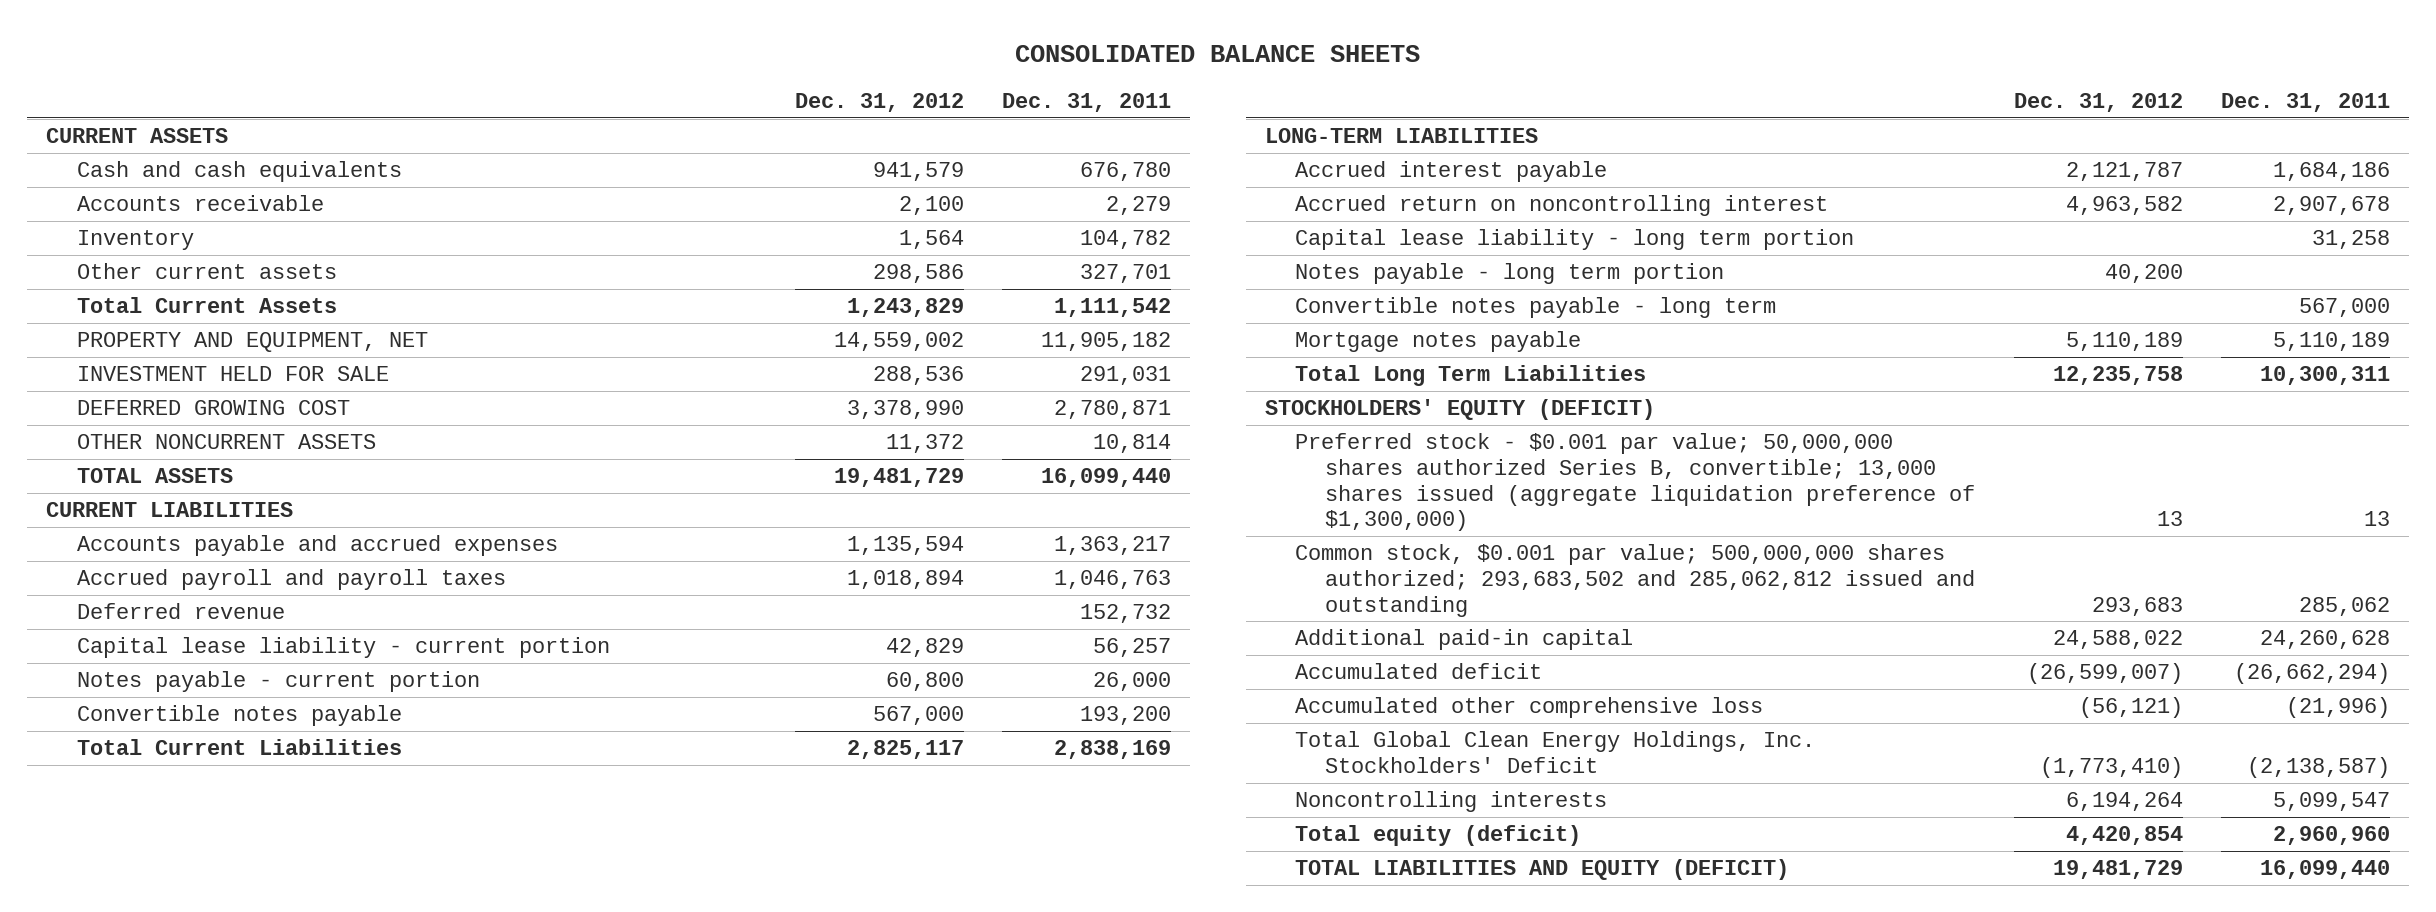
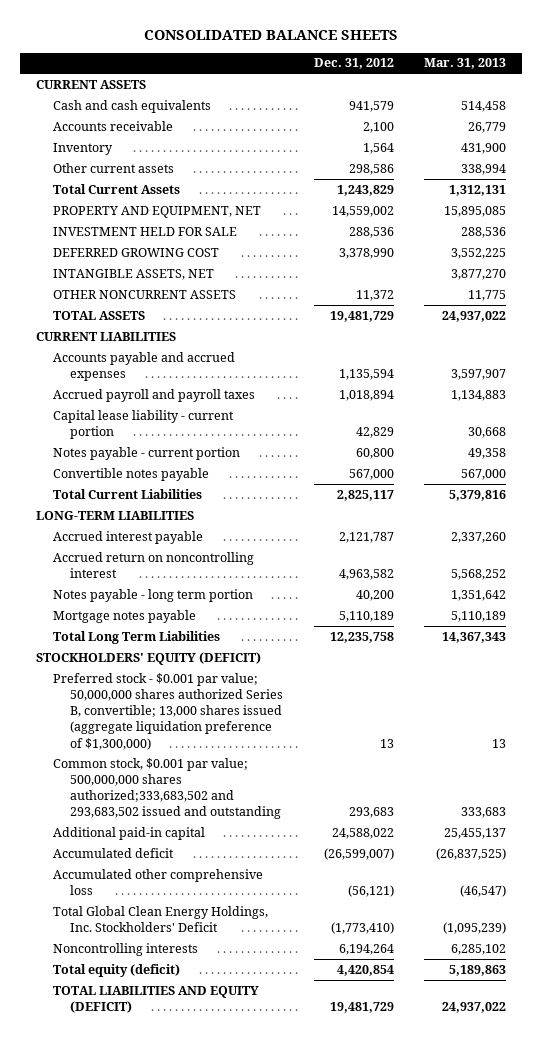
- | Dec. 31, 2012 | Dec. 31, 2011
+ | Dec. 31, 2012 | Mar. 31, 2013
+ INTANGIBLE ASSETS, NET | | 3,877,270
- Deferred revenue | | 152,732
- Capital lease liability - long term portion | | 31,258
- Convertible notes payable - long term | | 567,000
- Common stock, $0.001 par value; 500,000,000 shares authorized; 293,683,502 and 285,062,812 issued and outstanding | 293,683 | 285,062
+ Common stock, $0.001 par value; 500,000,000 shares authorized;333,683,502 and 293,683,502 issued and outstanding | 293,683 | 333,683

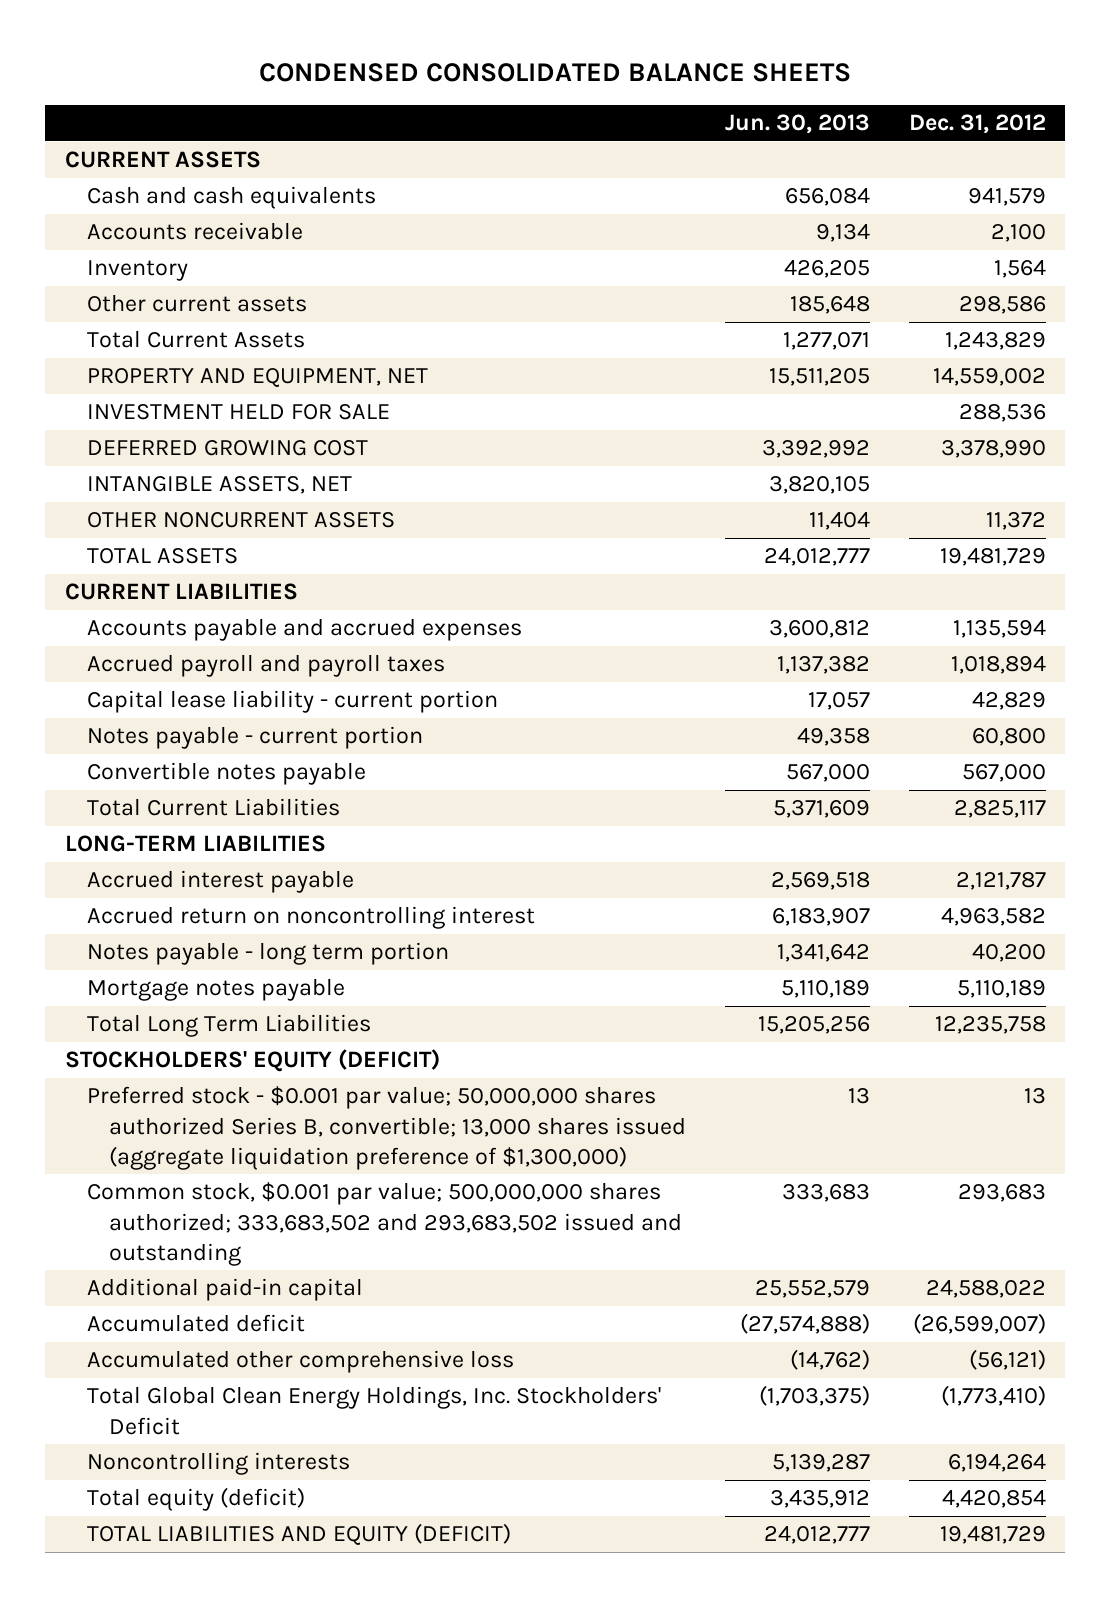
- CONSOLIDATED BALANCE SHEETS
+ CONDENSED CONSOLIDATED BALANCE SHEETS
- | Dec. 31, 2012 | Mar. 31, 2013
+ | Jun. 30, 2013 | Dec. 31, 2012
- Common stock, $0.001 par value; 500,000,000 shares authorized;333,683,502 and 293,683,502 issued and outstanding | 293,683 | 333,683
+ Common stock, $0.001 par value; 500,000,000 shares authorized; 333,683,502 and 293,683,502 issued and outstanding | 333,683 | 293,683

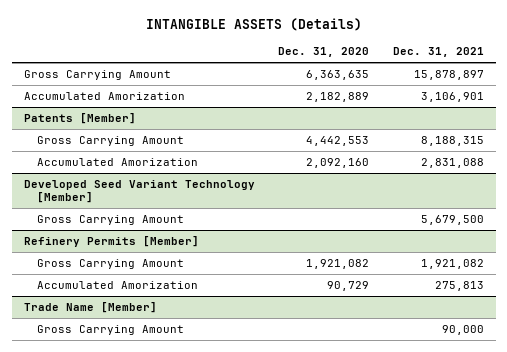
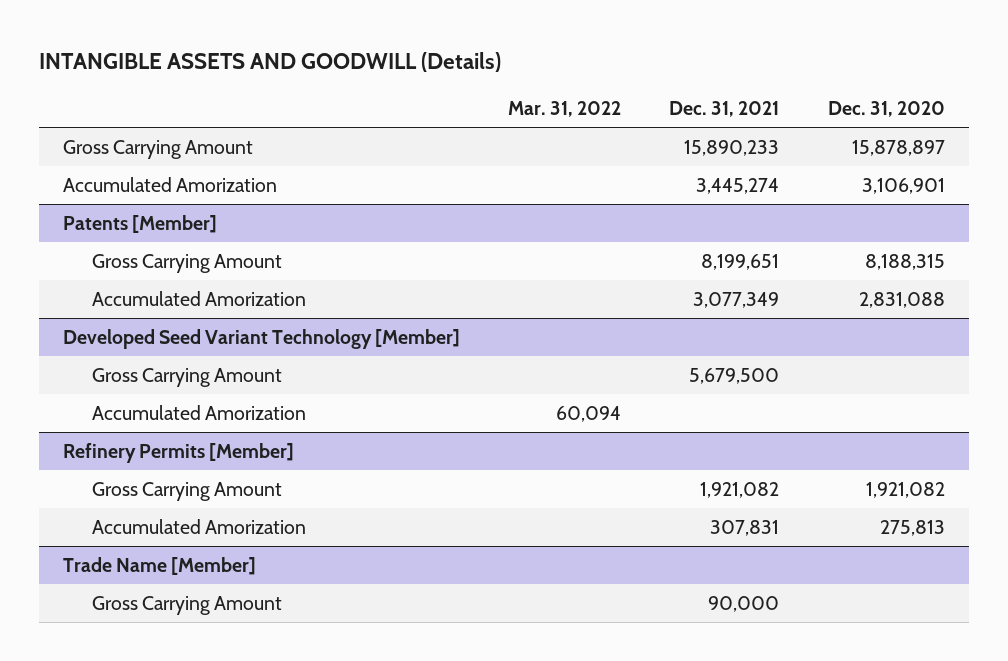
- INTANGIBLE ASSETS (Details)
+ INTANGIBLE ASSETS AND GOODWILL (Details)
- | Dec. 31, 2020 | Dec. 31, 2021
+ | Mar. 31, 2022 | Dec. 31, 2021 | Dec. 31, 2020
- Gross Carrying Amount | 6,363,635 | 15,878,897
- Accumulated Amorization | 2,182,889 | 3,106,901
+ Gross Carrying Amount | | 15,890,233 | 15,878,897
+ Accumulated Amorization | | 3,445,274 | 3,106,901
@ Patents [Member]
- Gross Carrying Amount | 4,442,553 | 8,188,315
- Accumulated Amorization | 2,092,160 | 2,831,088
+ Gross Carrying Amount | | 8,199,651 | 8,188,315
+ Accumulated Amorization | | 3,077,349 | 2,831,088
@ Developed Seed Variant Technology [Member]
+ Accumulated Amorization | 60,094 | |
@ Refinery Permits [Member]
- Accumulated Amorization | 90,729 | 275,813
+ Accumulated Amorization | | 307,831 | 275,813

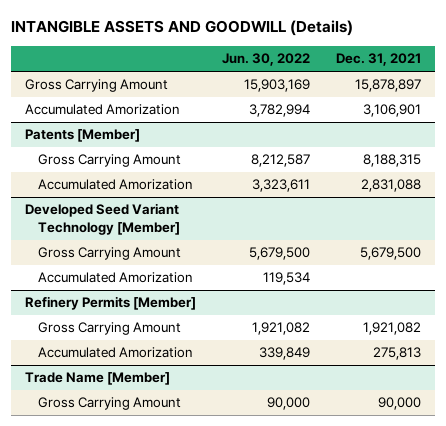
- | Mar. 31, 2022 | Dec. 31, 2021 | Dec. 31, 2020
+ | Jun. 30, 2022 | Dec. 31, 2021
- Gross Carrying Amount | | 15,890,233 | 15,878,897
- Accumulated Amorization | | 3,445,274 | 3,106,901
+ Gross Carrying Amount | 15,903,169 | 15,878,897
+ Accumulated Amorization | 3,782,994 | 3,106,901
@ Patents [Member]
- Gross Carrying Amount | | 8,199,651 | 8,188,315
- Accumulated Amorization | | 3,077,349 | 2,831,088
+ Gross Carrying Amount | 8,212,587 | 8,188,315
+ Accumulated Amorization | 3,323,611 | 2,831,088
@ Refinery Permits [Member]
- Accumulated Amorization | | 307,831 | 275,813
+ Accumulated Amorization | 339,849 | 275,813

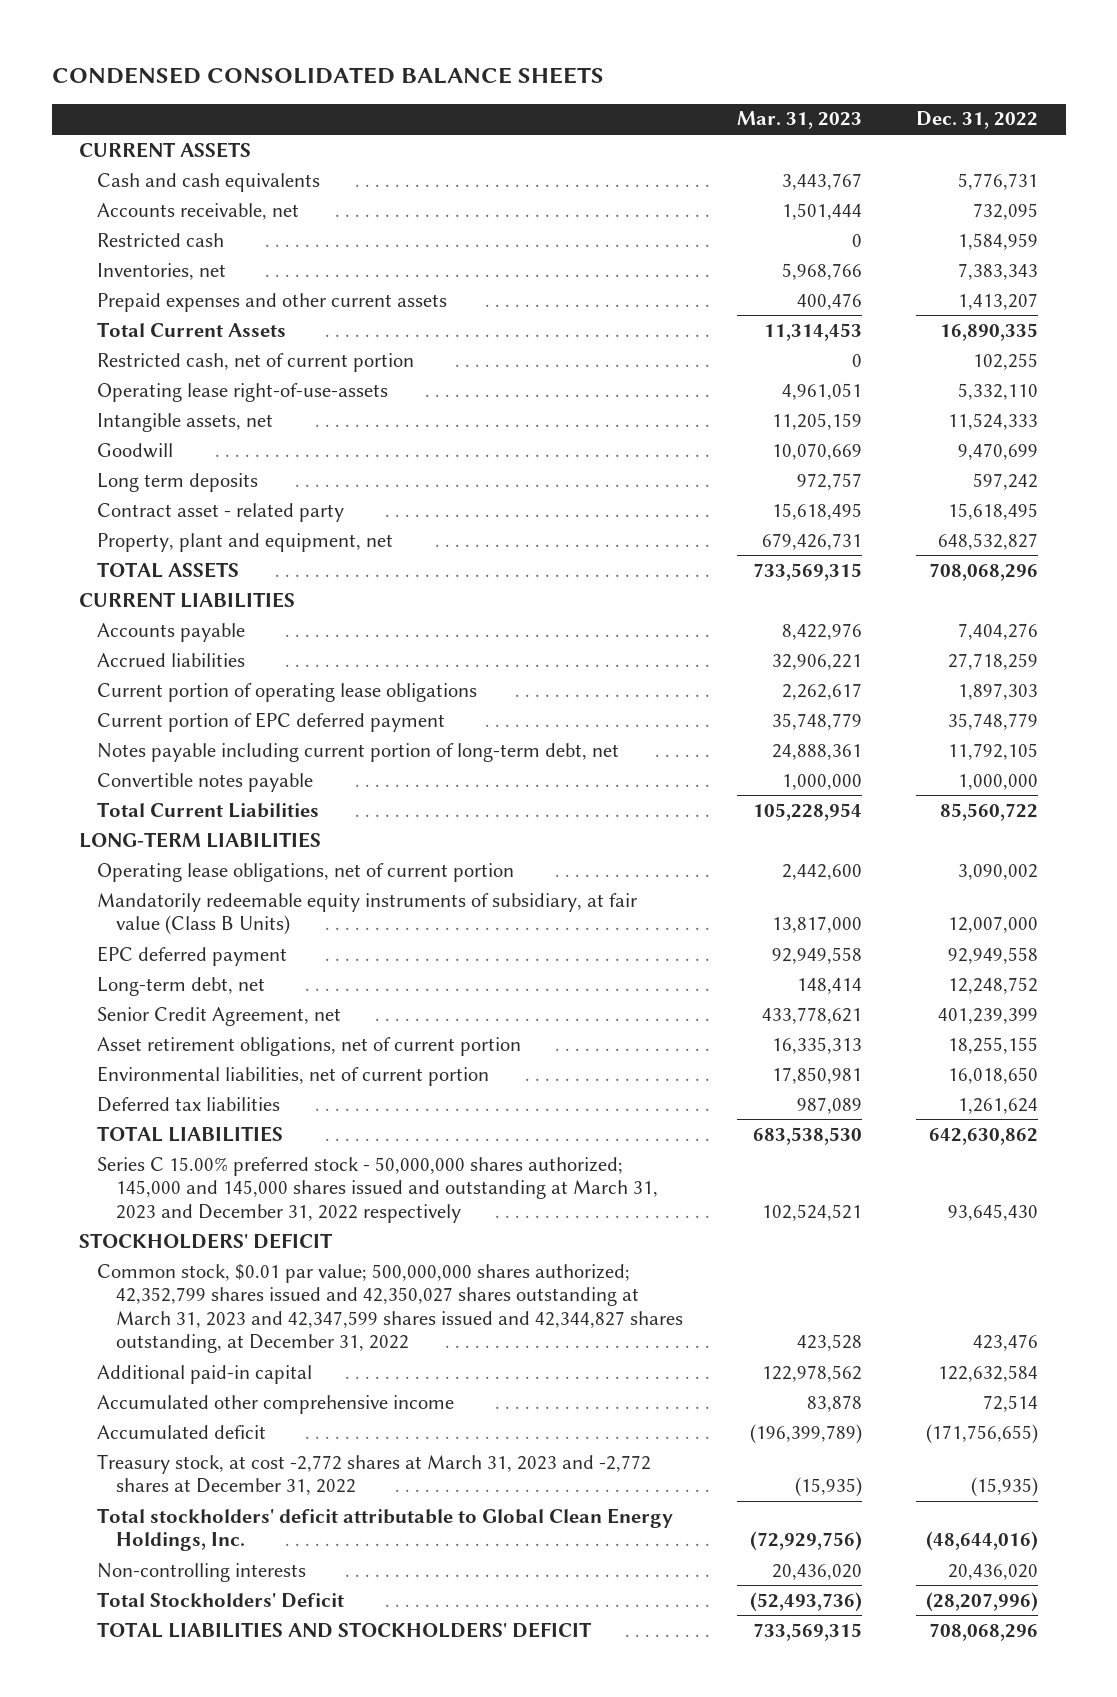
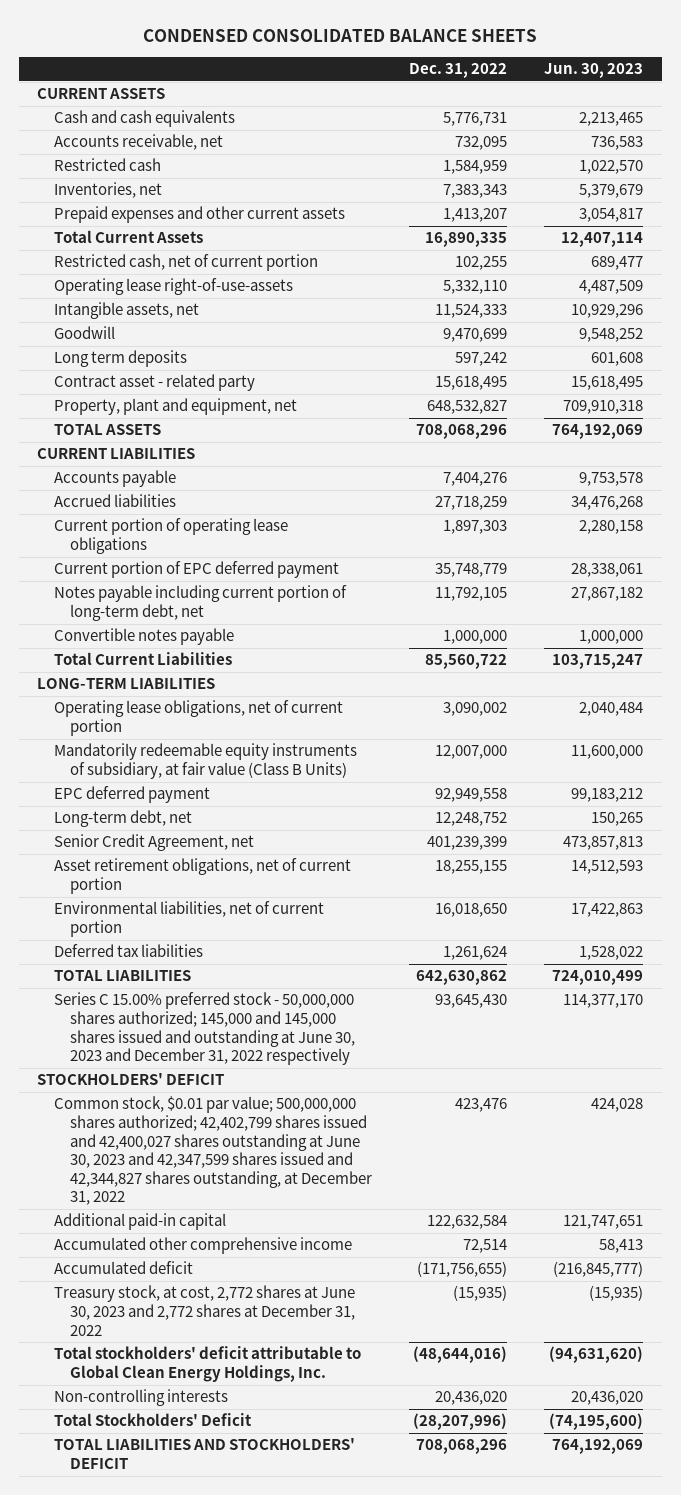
- | Mar. 31, 2023 | Dec. 31, 2022
+ | Dec. 31, 2022 | Jun. 30, 2023
- Series C 15.00% preferred stock - 50,000,000 shares authorized; 145,000 and 145,000 shares issued and outstanding at March 31, 2023 and December 31, 2022 respectively | 102,524,521 | 93,645,430
+ Series C 15.00% preferred stock - 50,000,000 shares authorized; 145,000 and 145,000 shares issued and outstanding at June 30, 2023 and December 31, 2022 respectively | 93,645,430 | 114,377,170
- Common stock, $0.01 par value; 500,000,000 shares authorized; 42,352,799 shares issued and 42,350,027 shares outstanding at March 31, 2023 and 42,347,599 shares issued and 42,344,827 shares outstanding, at December 31, 2022 | 423,528 | 423,476
+ Common stock, $0.01 par value; 500,000,000 shares authorized; 42,402,799 shares issued and 42,400,027 shares outstanding at June 30, 2023 and 42,347,599 shares issued and 42,344,827 shares outstanding, at December 31, 2022 | 423,476 | 424,028
- Treasury stock, at cost -2,772 shares at March 31, 2023 and -2,772 shares at December 31, 2022 | (15,935) | (15,935)
+ Treasury stock, at cost, 2,772 shares at June 30, 2023 and 2,772 shares at December 31, 2022 | (15,935) | (15,935)

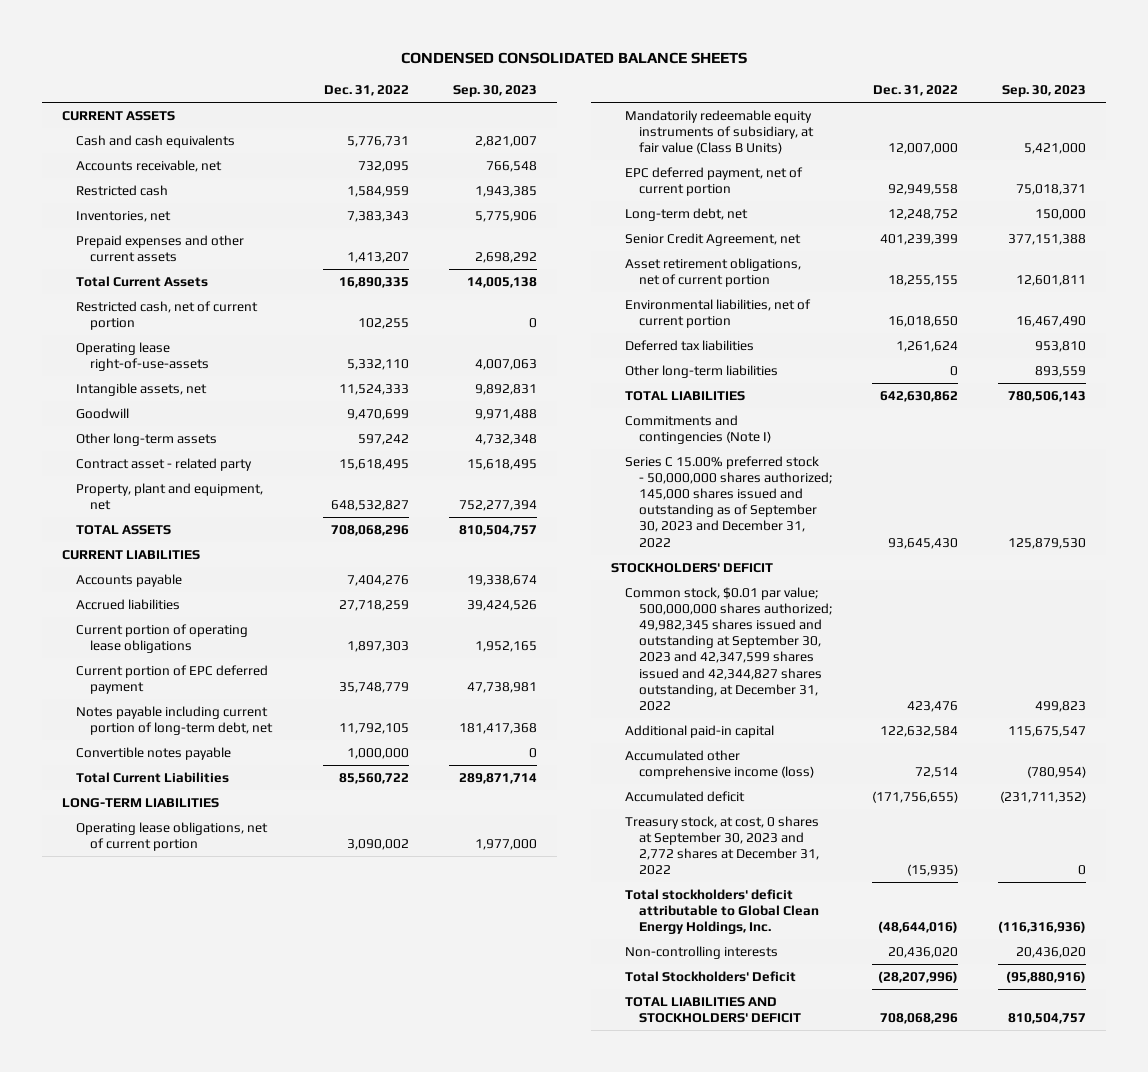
- | Dec. 31, 2022 | Jun. 30, 2023
+ | Dec. 31, 2022 | Sep. 30, 2023
- Long term deposits | 597,242 | 601,608
+ Other long-term assets | 597,242 | 4,732,348
- EPC deferred payment | 92,949,558 | 99,183,212
+ EPC deferred payment, net of current portion | 92,949,558 | 75,018,371
+ Other long-term liabilities | 0 | 893,559
- Series C 15.00% preferred stock - 50,000,000 shares authorized; 145,000 and 145,000 shares issued and outstanding at June 30, 2023 and December 31, 2022 respectively | 93,645,430 | 114,377,170
+ Commitments and contingencies (Note I)
+ Series C 15.00% preferred stock - 50,000,000 shares authorized; 145,000 shares issued and outstanding as of September 30, 2023 and December 31, 2022 | 93,645,430 | 125,879,530
- Common stock, $0.01 par value; 500,000,000 shares authorized; 42,402,799 shares issued and 42,400,027 shares outstanding at June 30, 2023 and 42,347,599 shares issued and 42,344,827 shares outstanding, at December 31, 2022 | 423,476 | 424,028
+ Common stock, $0.01 par value; 500,000,000 shares authorized; 49,982,345 shares issued and outstanding at September 30, 2023 and 42,347,599 shares issued and 42,344,827 shares outstanding, at December 31, 2022 | 423,476 | 499,823
- Accumulated other comprehensive income | 72,514 | 58,413
+ Accumulated other comprehensive income (loss) | 72,514 | (780,954)
- Treasury stock, at cost, 2,772 shares at June 30, 2023 and 2,772 shares at December 31, 2022 | (15,935) | (15,935)
+ Treasury stock, at cost, 0 shares at September 30, 2023 and 2,772 shares at December 31, 2022 | (15,935) | 0

